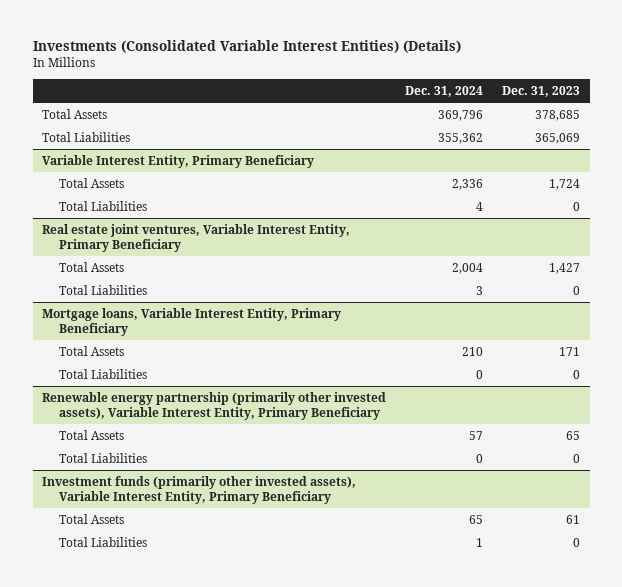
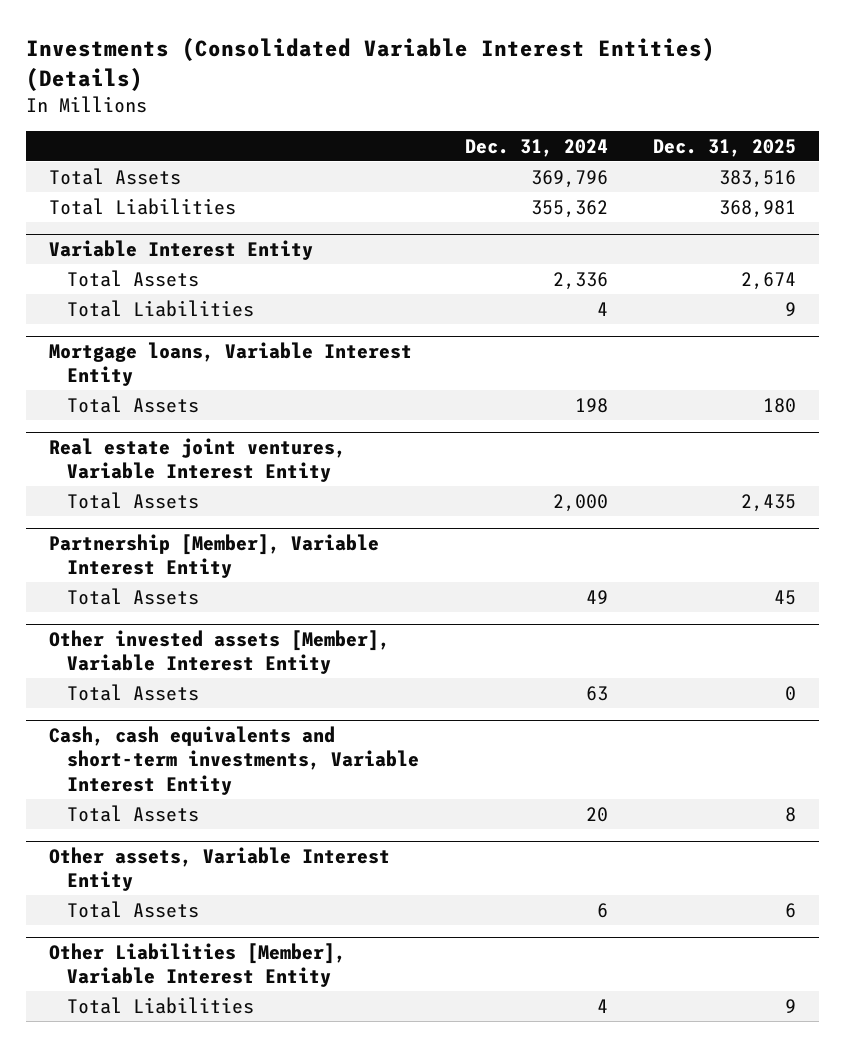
- | Dec. 31, 2024 | Dec. 31, 2023
+ | Dec. 31, 2024 | Dec. 31, 2025
- Variable Interest Entity, Primary Beneficiary
+ Variable Interest Entity
- Real estate joint ventures, Variable Interest Entity, Primary Beneficiary
- Total Assets | 2,004 | 1,427
- Total Liabilities | 3 | 0
- Mortgage loans, Variable Interest Entity, Primary Beneficiary
- Total Assets | 210 | 171
- Total Liabilities | 0 | 0
- Renewable energy partnership (primarily other invested assets), Variable Interest Entity, Primary Beneficiary
- Total Assets | 57 | 65
- Total Liabilities | 0 | 0
- Investment funds (primarily other invested assets), Variable Interest Entity, Primary Beneficiary
- Total Assets | 65 | 61
- Total Liabilities | 1 | 0
+ Mortgage loans, Variable Interest Entity
+ Total Assets | 198 | 180
+ Real estate joint ventures, Variable Interest Entity
+ Total Assets | 2,000 | 2,435
+ Partnership [Member], Variable Interest Entity
+ Total Assets | 49 | 45
+ Other invested assets [Member], Variable Interest Entity
+ Total Assets | 63 | 0
+ Cash, cash equivalents and short-term investments, Variable Interest Entity
+ Total Assets | 20 | 8
+ Other assets, Variable Interest Entity
+ Total Assets | 6 | 6
+ Other Liabilities [Member], Variable Interest Entity
+ Total Liabilities | 4 | 9

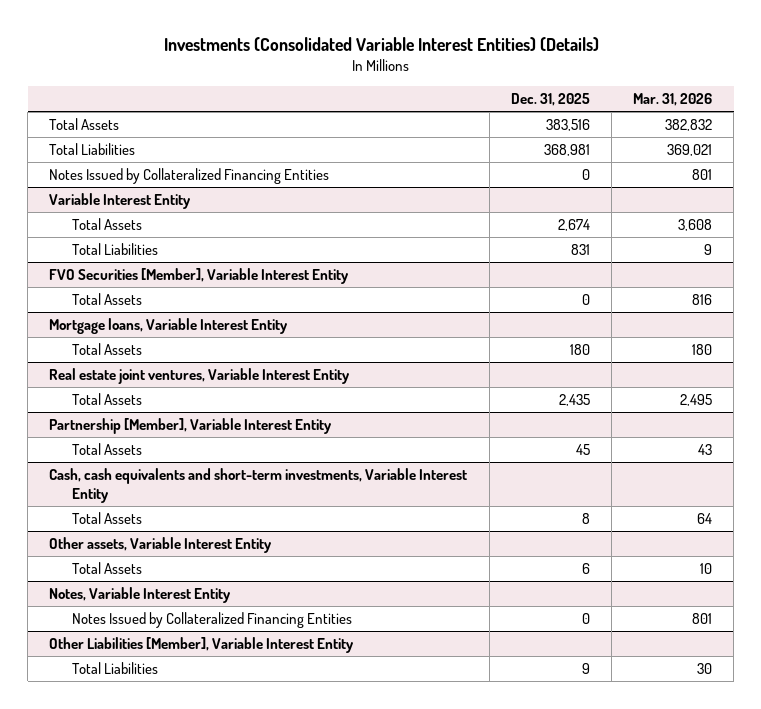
- | Dec. 31, 2024 | Dec. 31, 2025
+ | Dec. 31, 2025 | Mar. 31, 2026
+ Notes Issued by Collateralized Financing Entities | 0 | 801
@ Variable Interest Entity
- Total Liabilities | 4 | 9
+ Total Liabilities | 831 | 9
+ FVO Securities [Member], Variable Interest Entity
+ Total Assets | 0 | 816
- Other invested assets [Member], Variable Interest Entity
- Total Assets | 63 | 0
+ Notes, Variable Interest Entity
+ Notes Issued by Collateralized Financing Entities | 0 | 801

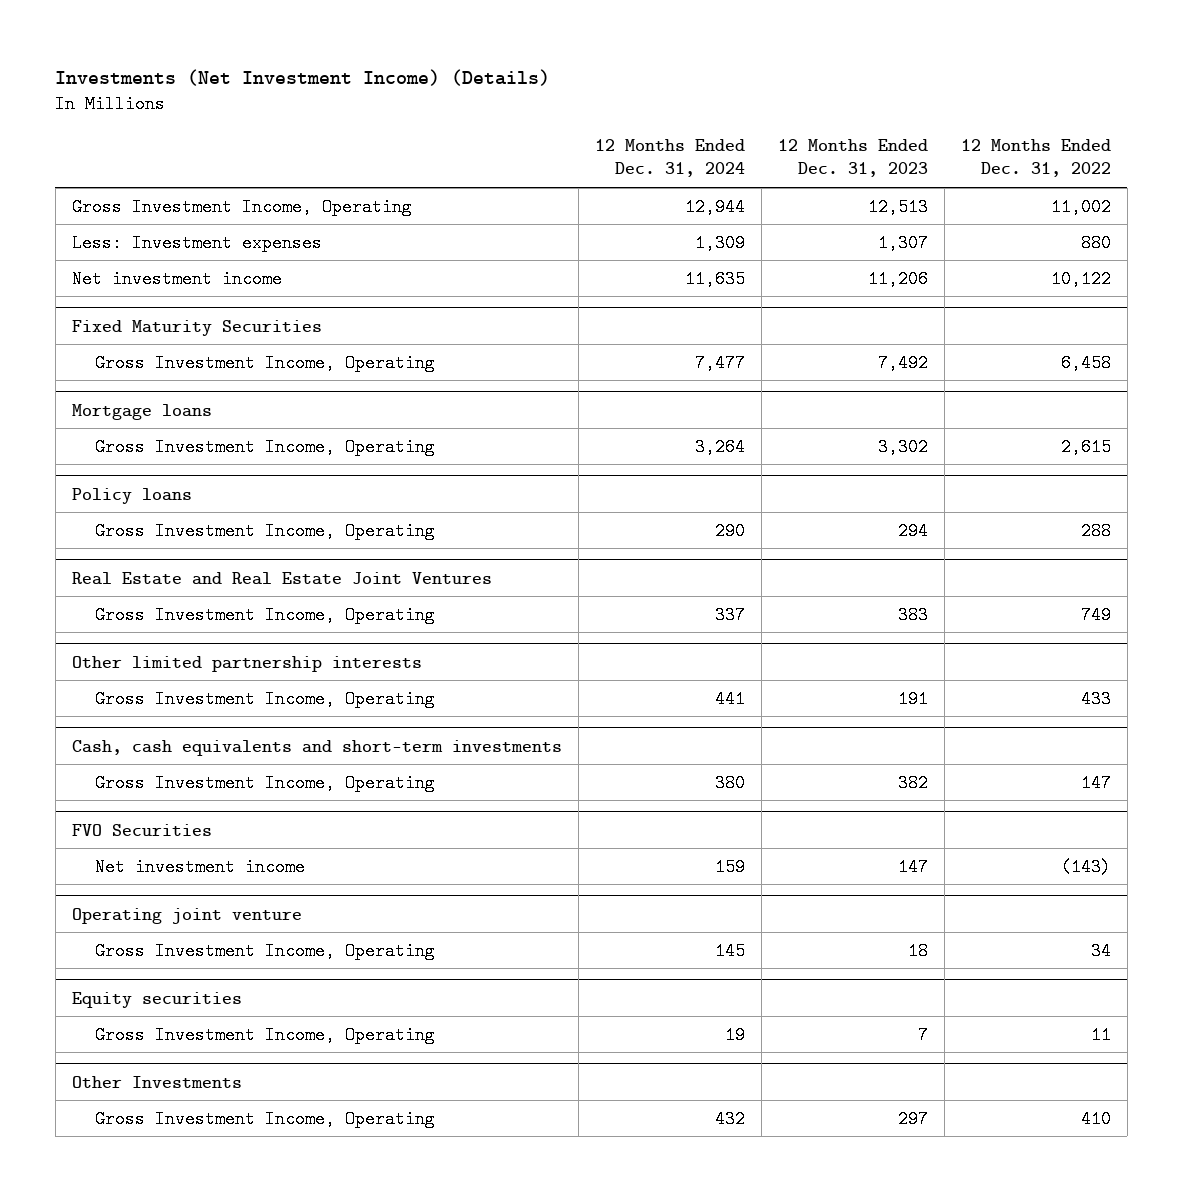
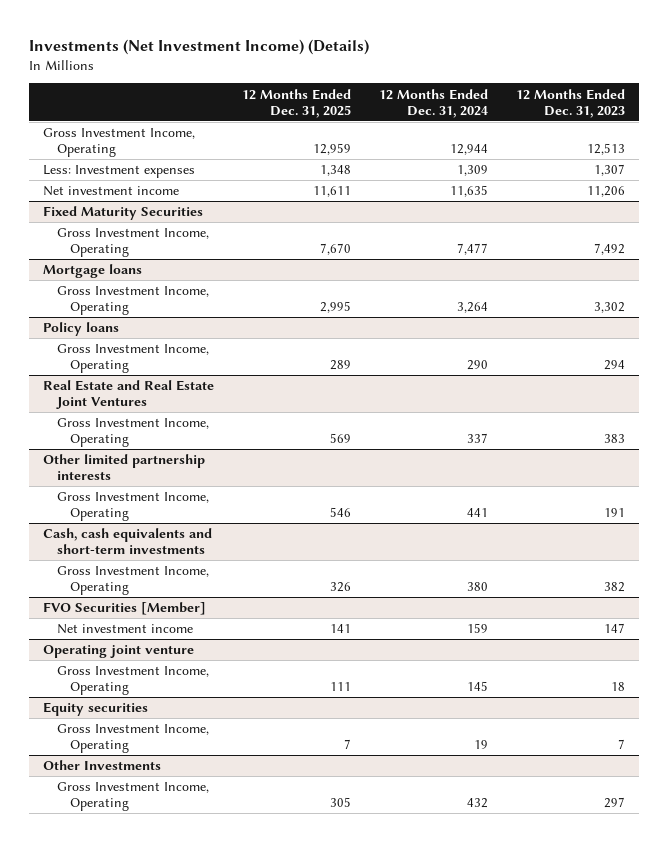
- | 12 Months Ended Dec. 31, 2024 | 12 Months Ended Dec. 31, 2023 | 12 Months Ended Dec. 31, 2022
+ | 12 Months Ended Dec. 31, 2025 | 12 Months Ended Dec. 31, 2024 | 12 Months Ended Dec. 31, 2023
- FVO Securities
+ FVO Securities [Member]

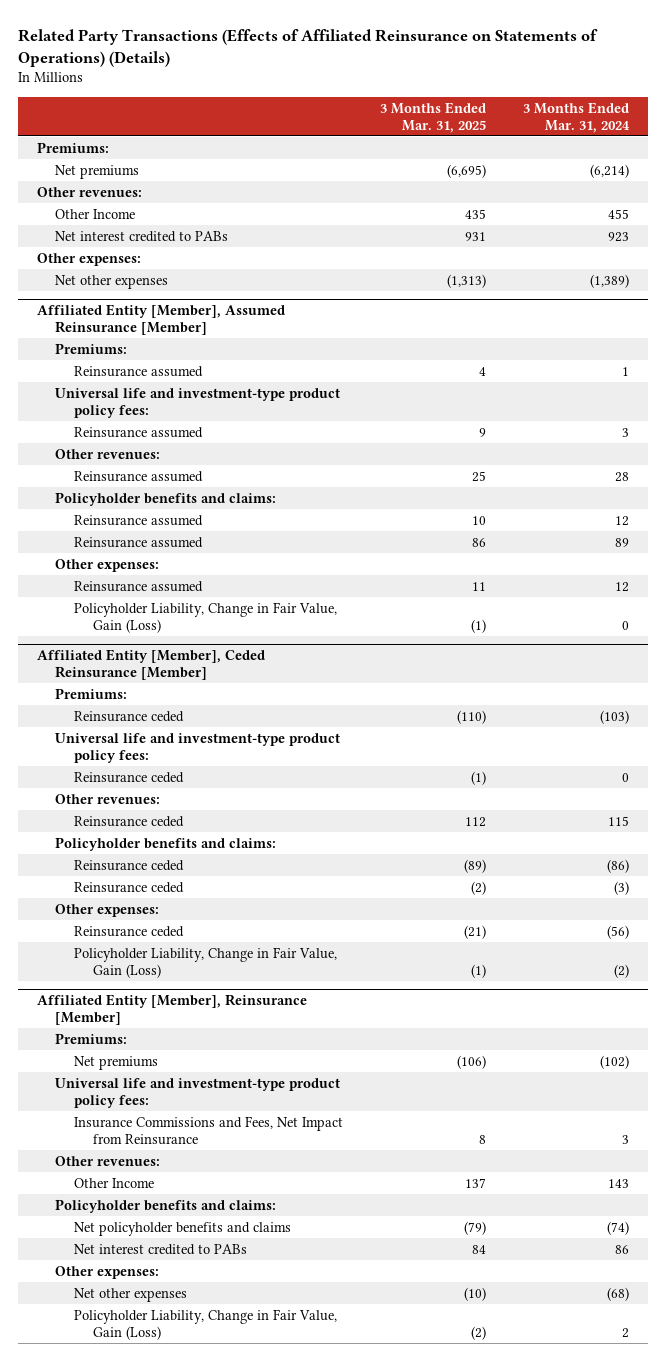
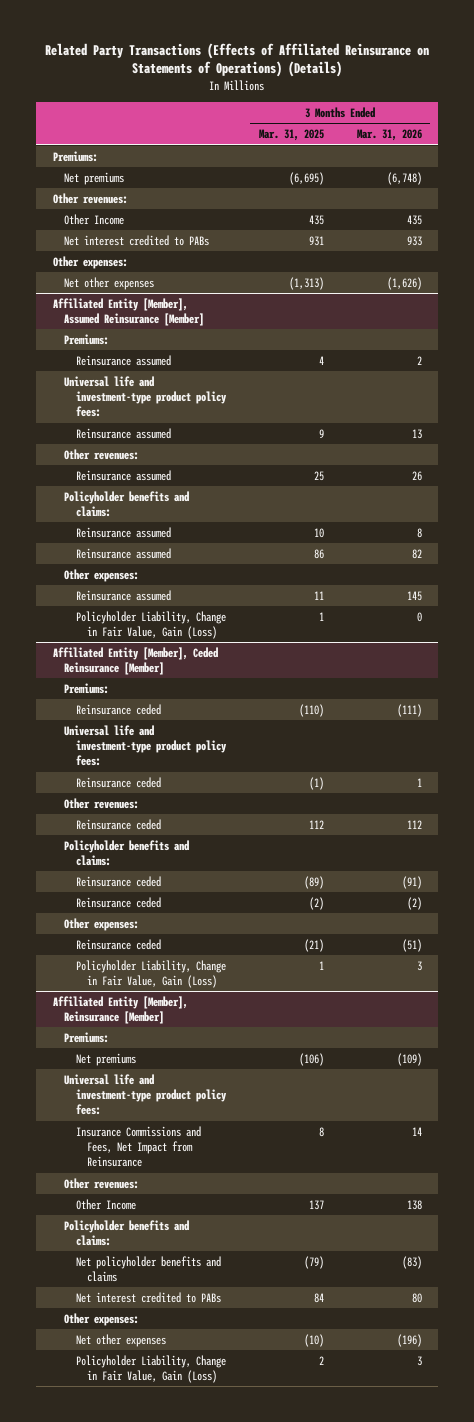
- | 3 Months Ended Mar. 31, 2025 | 3 Months Ended Mar. 31, 2024
+ | 3 Months Ended Mar. 31, 2025 | 3 Months Ended Mar. 31, 2026
@ Affiliated Entity [Member], Assumed Reinsurance [Member]
- Policyholder Liability, Change in Fair Value, Gain (Loss) | (1) | 0
+ Policyholder Liability, Change in Fair Value, Gain (Loss) | 1 | 0
@ Affiliated Entity [Member], Ceded Reinsurance [Member]
- Policyholder Liability, Change in Fair Value, Gain (Loss) | (1) | (2)
+ Policyholder Liability, Change in Fair Value, Gain (Loss) | 1 | 3
@ Affiliated Entity [Member], Reinsurance [Member]
- Policyholder Liability, Change in Fair Value, Gain (Loss) | (2) | 2
+ Policyholder Liability, Change in Fair Value, Gain (Loss) | 2 | 3

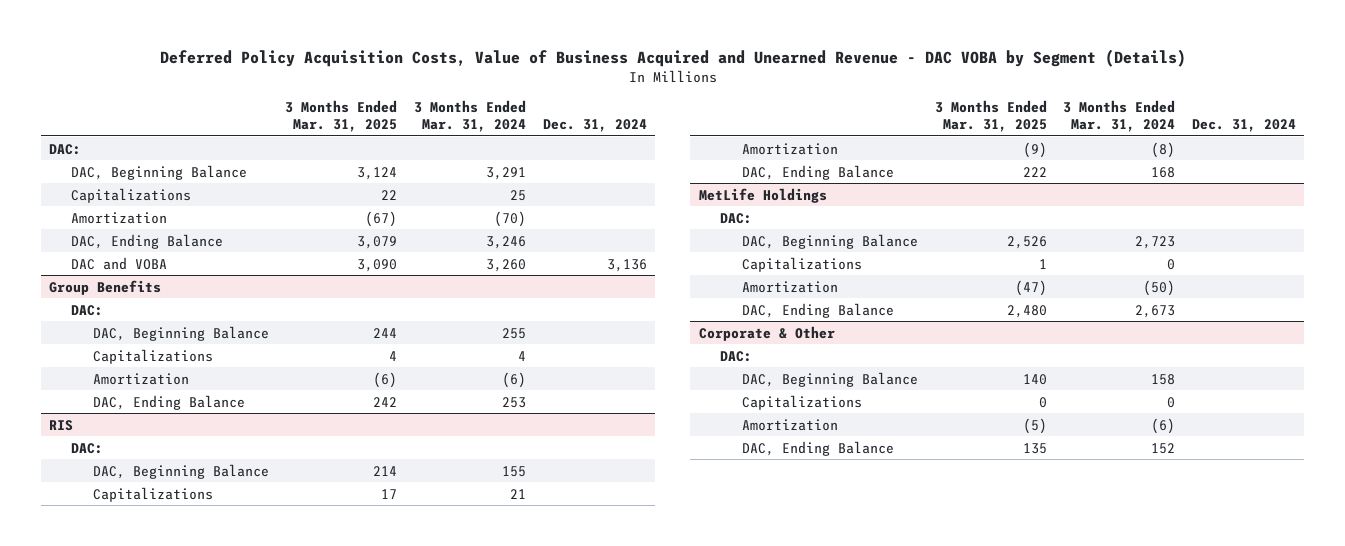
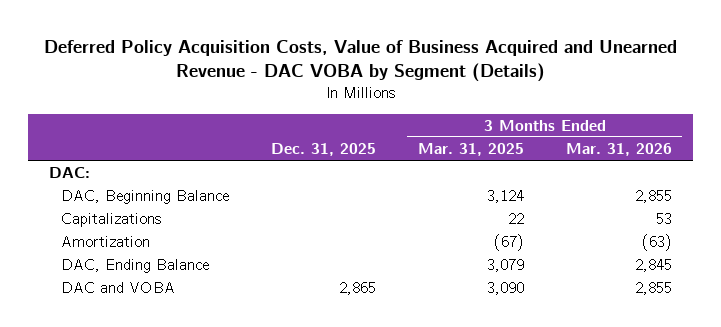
- | 3 Months Ended Mar. 31, 2025 | 3 Months Ended Mar. 31, 2024 | Dec. 31, 2024
+ | Dec. 31, 2025 | 3 Months Ended Mar. 31, 2025 | 3 Months Ended Mar. 31, 2026
- Group Benefits
- DAC:
- DAC, Beginning Balance | 244 | 255 |
- Capitalizations | 4 | 4 |
- Amortization | (6) | (6) |
- DAC, Ending Balance | 242 | 253 |
- RIS
- DAC:
- DAC, Beginning Balance | 214 | 155 |
- Capitalizations | 17 | 21 |
- Amortization | (9) | (8) |
- DAC, Ending Balance | 222 | 168 |
- MetLife Holdings
- DAC:
- DAC, Beginning Balance | 2,526 | 2,723 |
- Capitalizations | 1 | 0 |
- Amortization | (47) | (50) |
- DAC, Ending Balance | 2,480 | 2,673 |
- Corporate & Other
- DAC:
- DAC, Beginning Balance | 140 | 158 |
- Capitalizations | 0 | 0 |
- Amortization | (5) | (6) |
- DAC, Ending Balance | 135 | 152 |

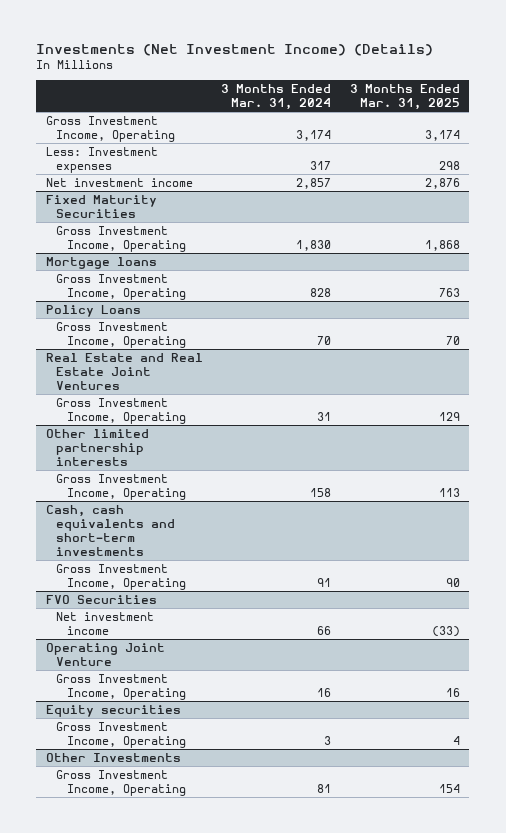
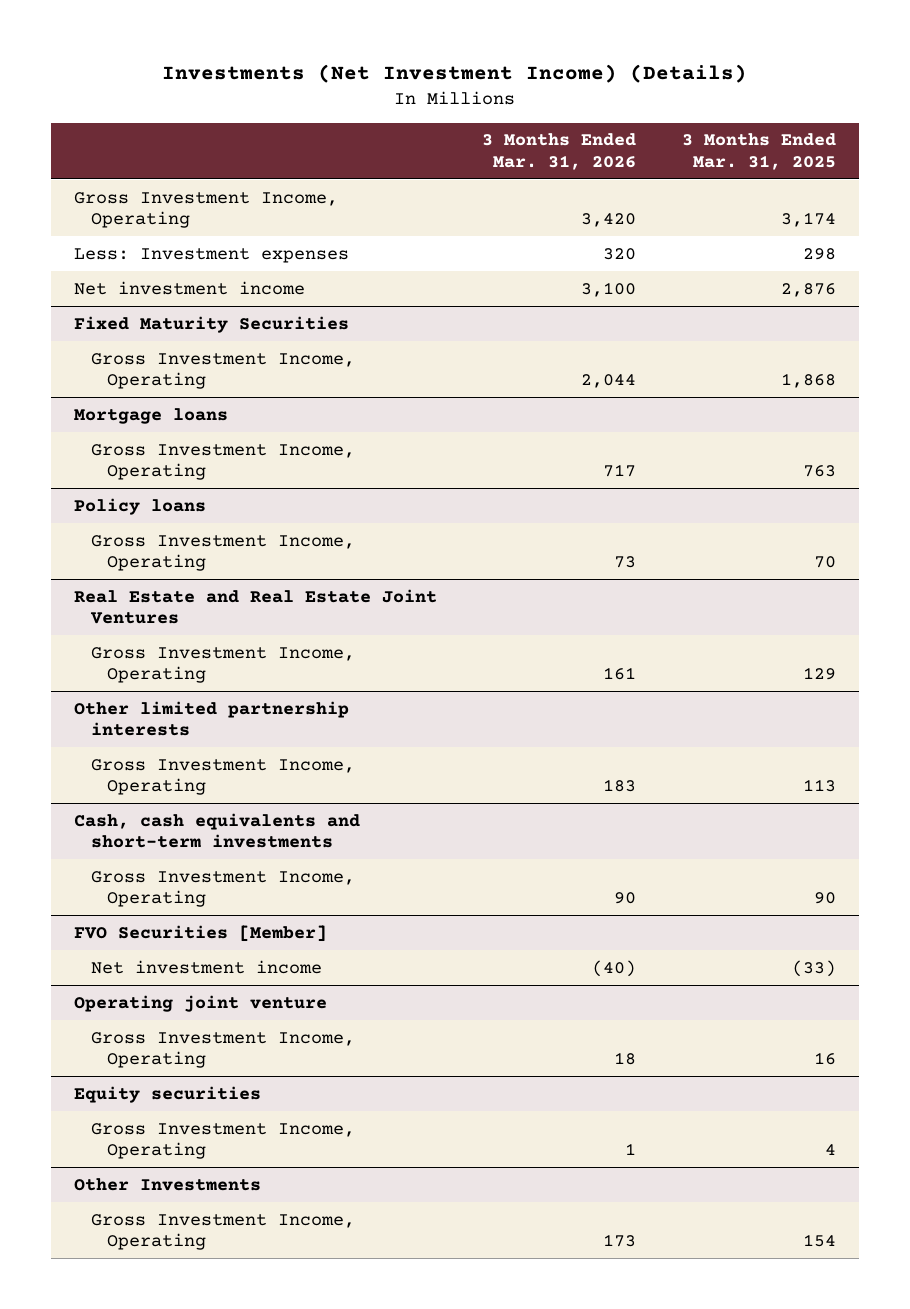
- | 3 Months Ended Mar. 31, 2024 | 3 Months Ended Mar. 31, 2025
+ | 3 Months Ended Mar. 31, 2026 | 3 Months Ended Mar. 31, 2025
- Policy Loans
+ Policy loans
- FVO Securities
+ FVO Securities [Member]
- Operating Joint Venture
+ Operating joint venture

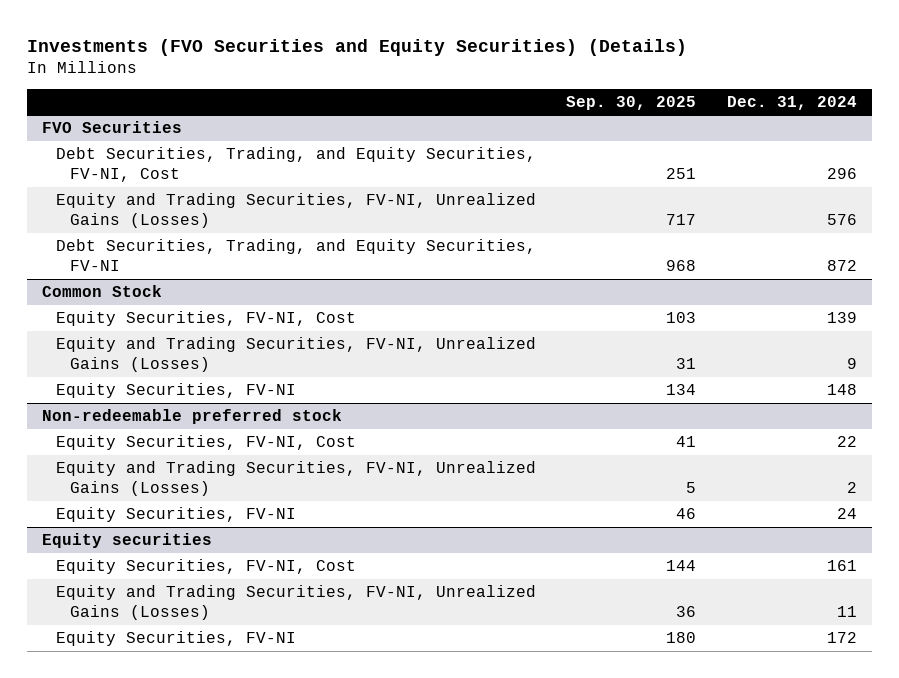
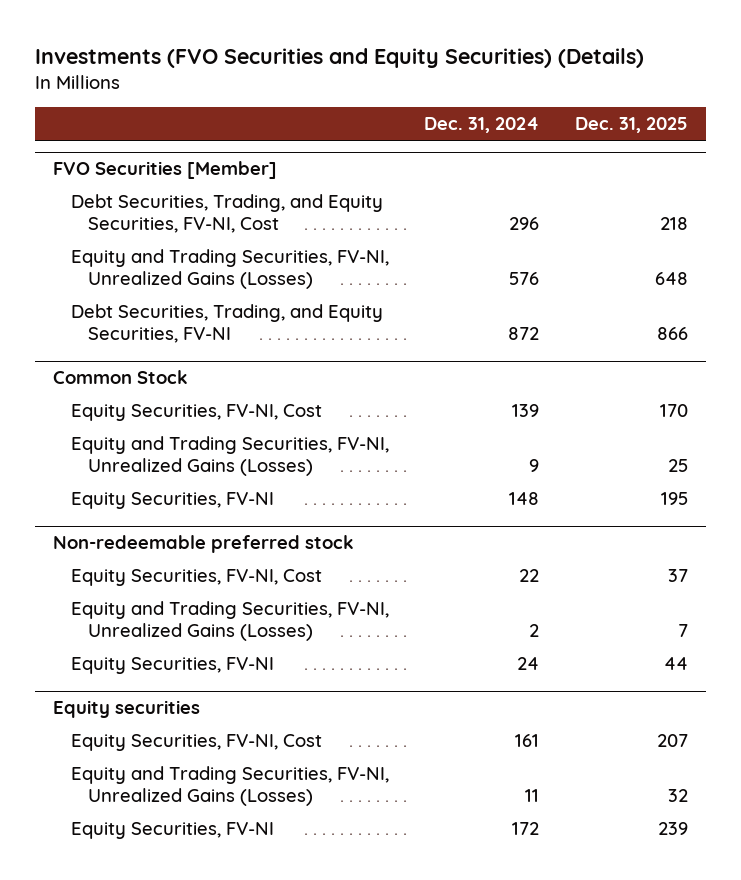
- | Sep. 30, 2025 | Dec. 31, 2024
+ | Dec. 31, 2024 | Dec. 31, 2025
- FVO Securities
+ FVO Securities [Member]

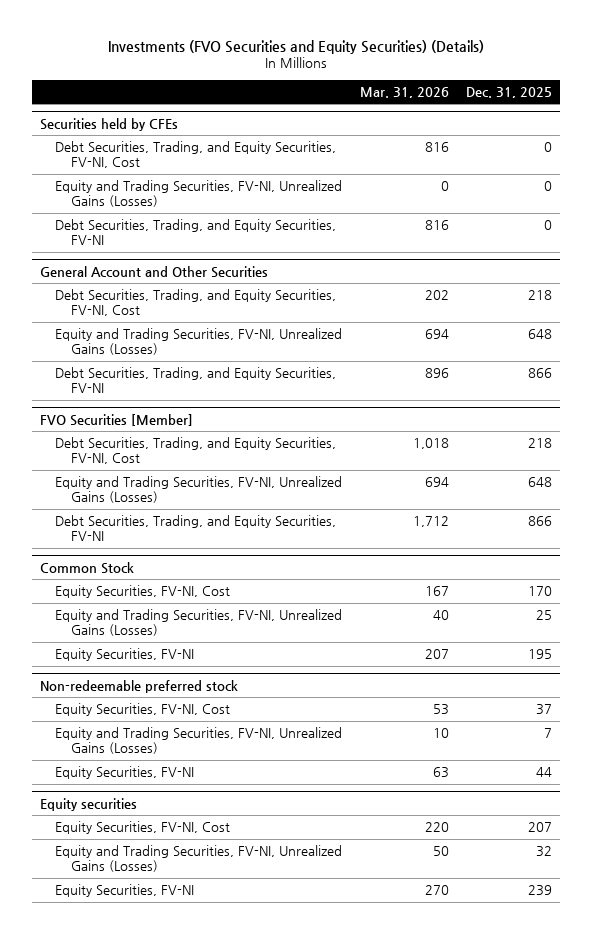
- | Dec. 31, 2024 | Dec. 31, 2025
+ | Mar. 31, 2026 | Dec. 31, 2025
+ Securities held by CFEs
+ Debt Securities, Trading, and Equity Securities, FV-NI, Cost | 816 | 0
+ Equity and Trading Securities, FV-NI, Unrealized Gains (Losses) | 0 | 0
+ Debt Securities, Trading, and Equity Securities, FV-NI | 816 | 0
+ General Account and Other Securities
+ Debt Securities, Trading, and Equity Securities, FV-NI, Cost | 202 | 218
+ Equity and Trading Securities, FV-NI, Unrealized Gains (Losses) | 694 | 648
+ Debt Securities, Trading, and Equity Securities, FV-NI | 896 | 866

